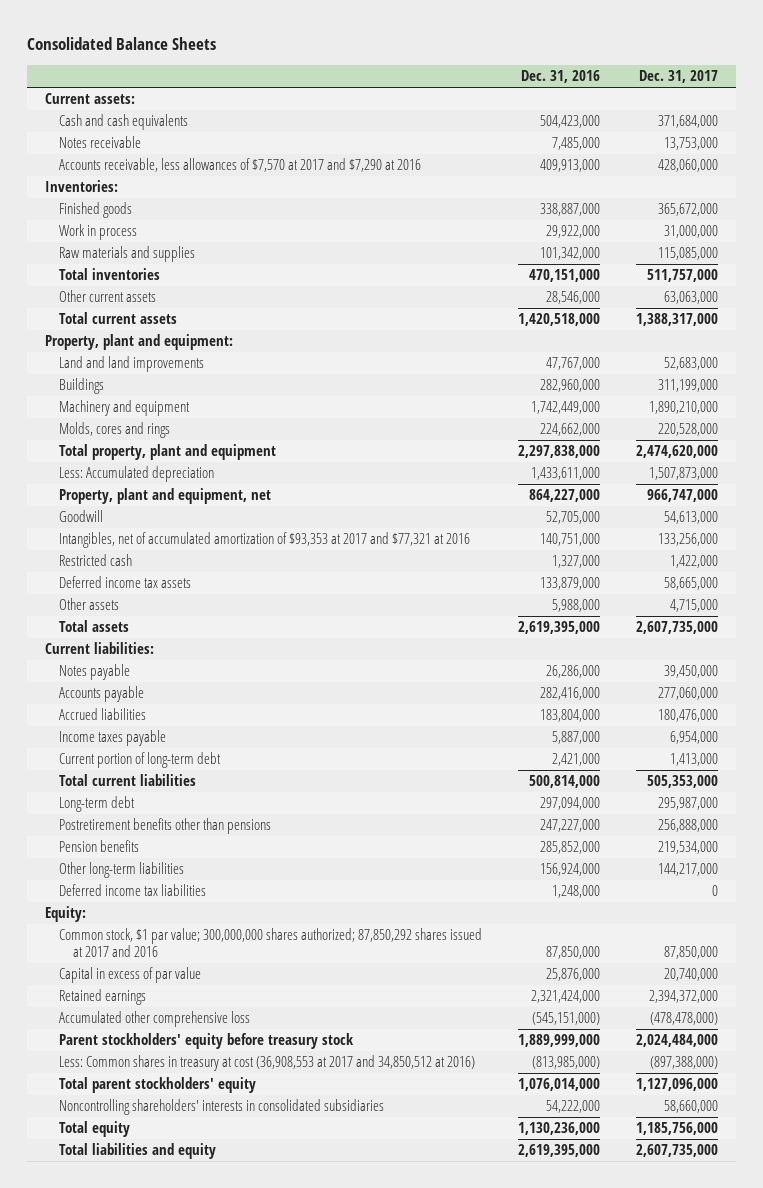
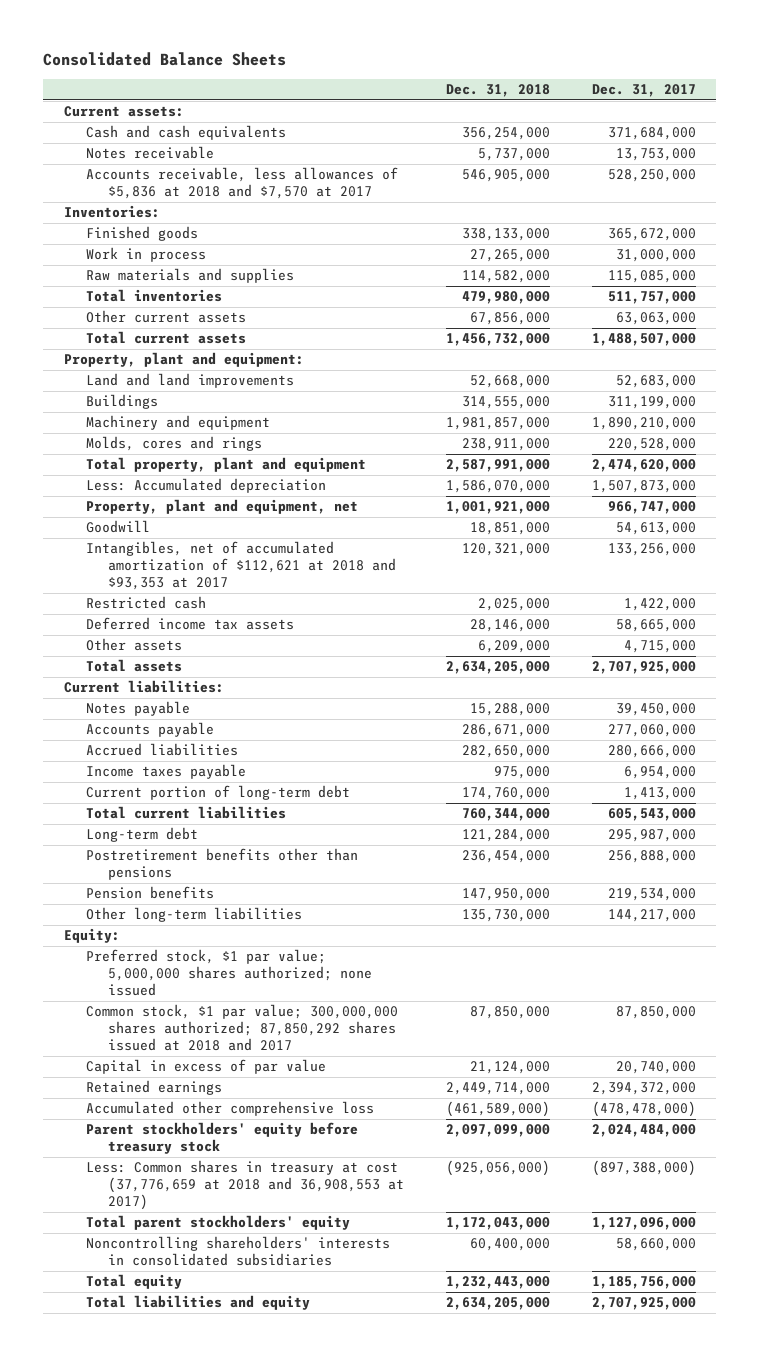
- | Dec. 31, 2016 | Dec. 31, 2017
+ | Dec. 31, 2018 | Dec. 31, 2017
- Accounts receivable, less allowances of $7,570 at 2017 and $7,290 at 2016 | 409,913,000 | 428,060,000
+ Accounts receivable, less allowances of $5,836 at 2018 and $7,570 at 2017 | 546,905,000 | 528,250,000
- Total current assets | 1,420,518,000 | 1,388,317,000
+ Total current assets | 1,456,732,000 | 1,488,507,000
- Intangibles, net of accumulated amortization of $93,353 at 2017 and $77,321 at 2016 | 140,751,000 | 133,256,000
+ Intangibles, net of accumulated amortization of $112,621 at 2018 and $93,353 at 2017 | 120,321,000 | 133,256,000
- Total assets | 2,619,395,000 | 2,607,735,000
+ Total assets | 2,634,205,000 | 2,707,925,000
- Accrued liabilities | 183,804,000 | 180,476,000
+ Accrued liabilities | 282,650,000 | 280,666,000
- Total current liabilities | 500,814,000 | 505,353,000
+ Total current liabilities | 760,344,000 | 605,543,000
- Deferred income tax liabilities | 1,248,000 | 0
- Common stock, $1 par value; 300,000,000 shares authorized; 87,850,292 shares issued at 2017 and 2016 | 87,850,000 | 87,850,000
+ Preferred stock, $1 par value; 5,000,000 shares authorized; none issued
+ Common stock, $1 par value; 300,000,000 shares authorized; 87,850,292 shares issued at 2018 and 2017 | 87,850,000 | 87,850,000
- Less: Common shares in treasury at cost (36,908,553 at 2017 and 34,850,512 at 2016) | (813,985,000) | (897,388,000)
+ Less: Common shares in treasury at cost (37,776,659 at 2018 and 36,908,553 at 2017) | (925,056,000) | (897,388,000)
- Total liabilities and equity | 2,619,395,000 | 2,607,735,000
+ Total liabilities and equity | 2,634,205,000 | 2,707,925,000

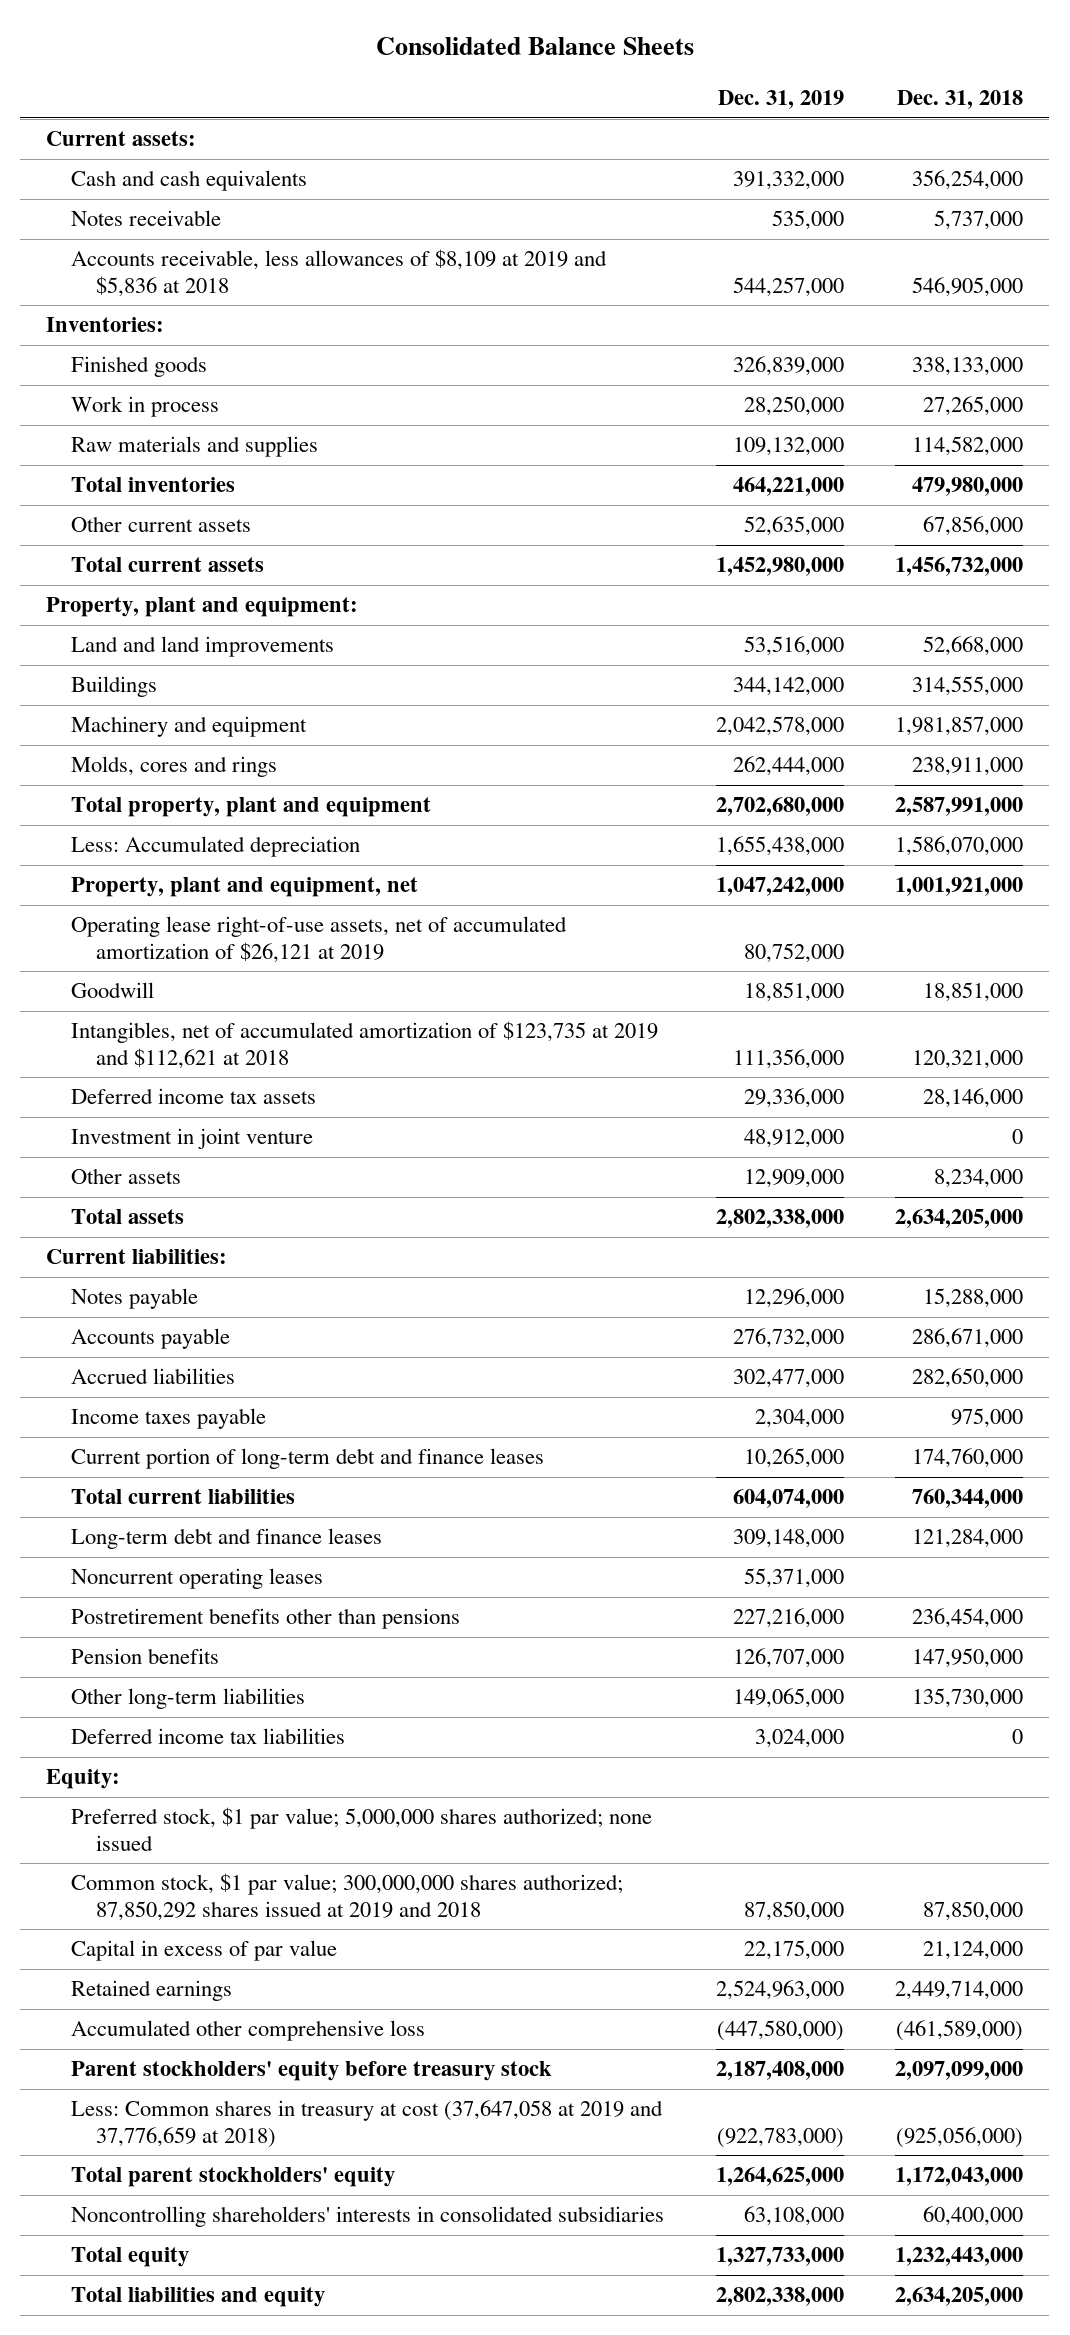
- | Dec. 31, 2018 | Dec. 31, 2017
+ | Dec. 31, 2019 | Dec. 31, 2018
- Accounts receivable, less allowances of $5,836 at 2018 and $7,570 at 2017 | 546,905,000 | 528,250,000
+ Accounts receivable, less allowances of $8,109 at 2019 and $5,836 at 2018 | 544,257,000 | 546,905,000
+ Operating lease right-of-use assets, net of accumulated amortization of $26,121 at 2019 | 80,752,000 |
- Intangibles, net of accumulated amortization of $112,621 at 2018 and $93,353 at 2017 | 120,321,000 | 133,256,000
- Restricted cash | 2,025,000 | 1,422,000
+ Intangibles, net of accumulated amortization of $123,735 at 2019 and $112,621 at 2018 | 111,356,000 | 120,321,000
- Other assets | 6,209,000 | 4,715,000
+ Investment in joint venture | 48,912,000 | 0
+ Other assets | 12,909,000 | 8,234,000
- Current portion of long-term debt | 174,760,000 | 1,413,000
+ Current portion of long-term debt and finance leases | 10,265,000 | 174,760,000
- Long-term debt | 121,284,000 | 295,987,000
+ Long-term debt and finance leases | 309,148,000 | 121,284,000
+ Noncurrent operating leases | 55,371,000 |
+ Deferred income tax liabilities | 3,024,000 | 0
- Common stock, $1 par value; 300,000,000 shares authorized; 87,850,292 shares issued at 2018 and 2017 | 87,850,000 | 87,850,000
+ Common stock, $1 par value; 300,000,000 shares authorized; 87,850,292 shares issued at 2019 and 2018 | 87,850,000 | 87,850,000
- Less: Common shares in treasury at cost (37,776,659 at 2018 and 36,908,553 at 2017) | (925,056,000) | (897,388,000)
+ Less: Common shares in treasury at cost (37,647,058 at 2019 and 37,776,659 at 2018) | (922,783,000) | (925,056,000)

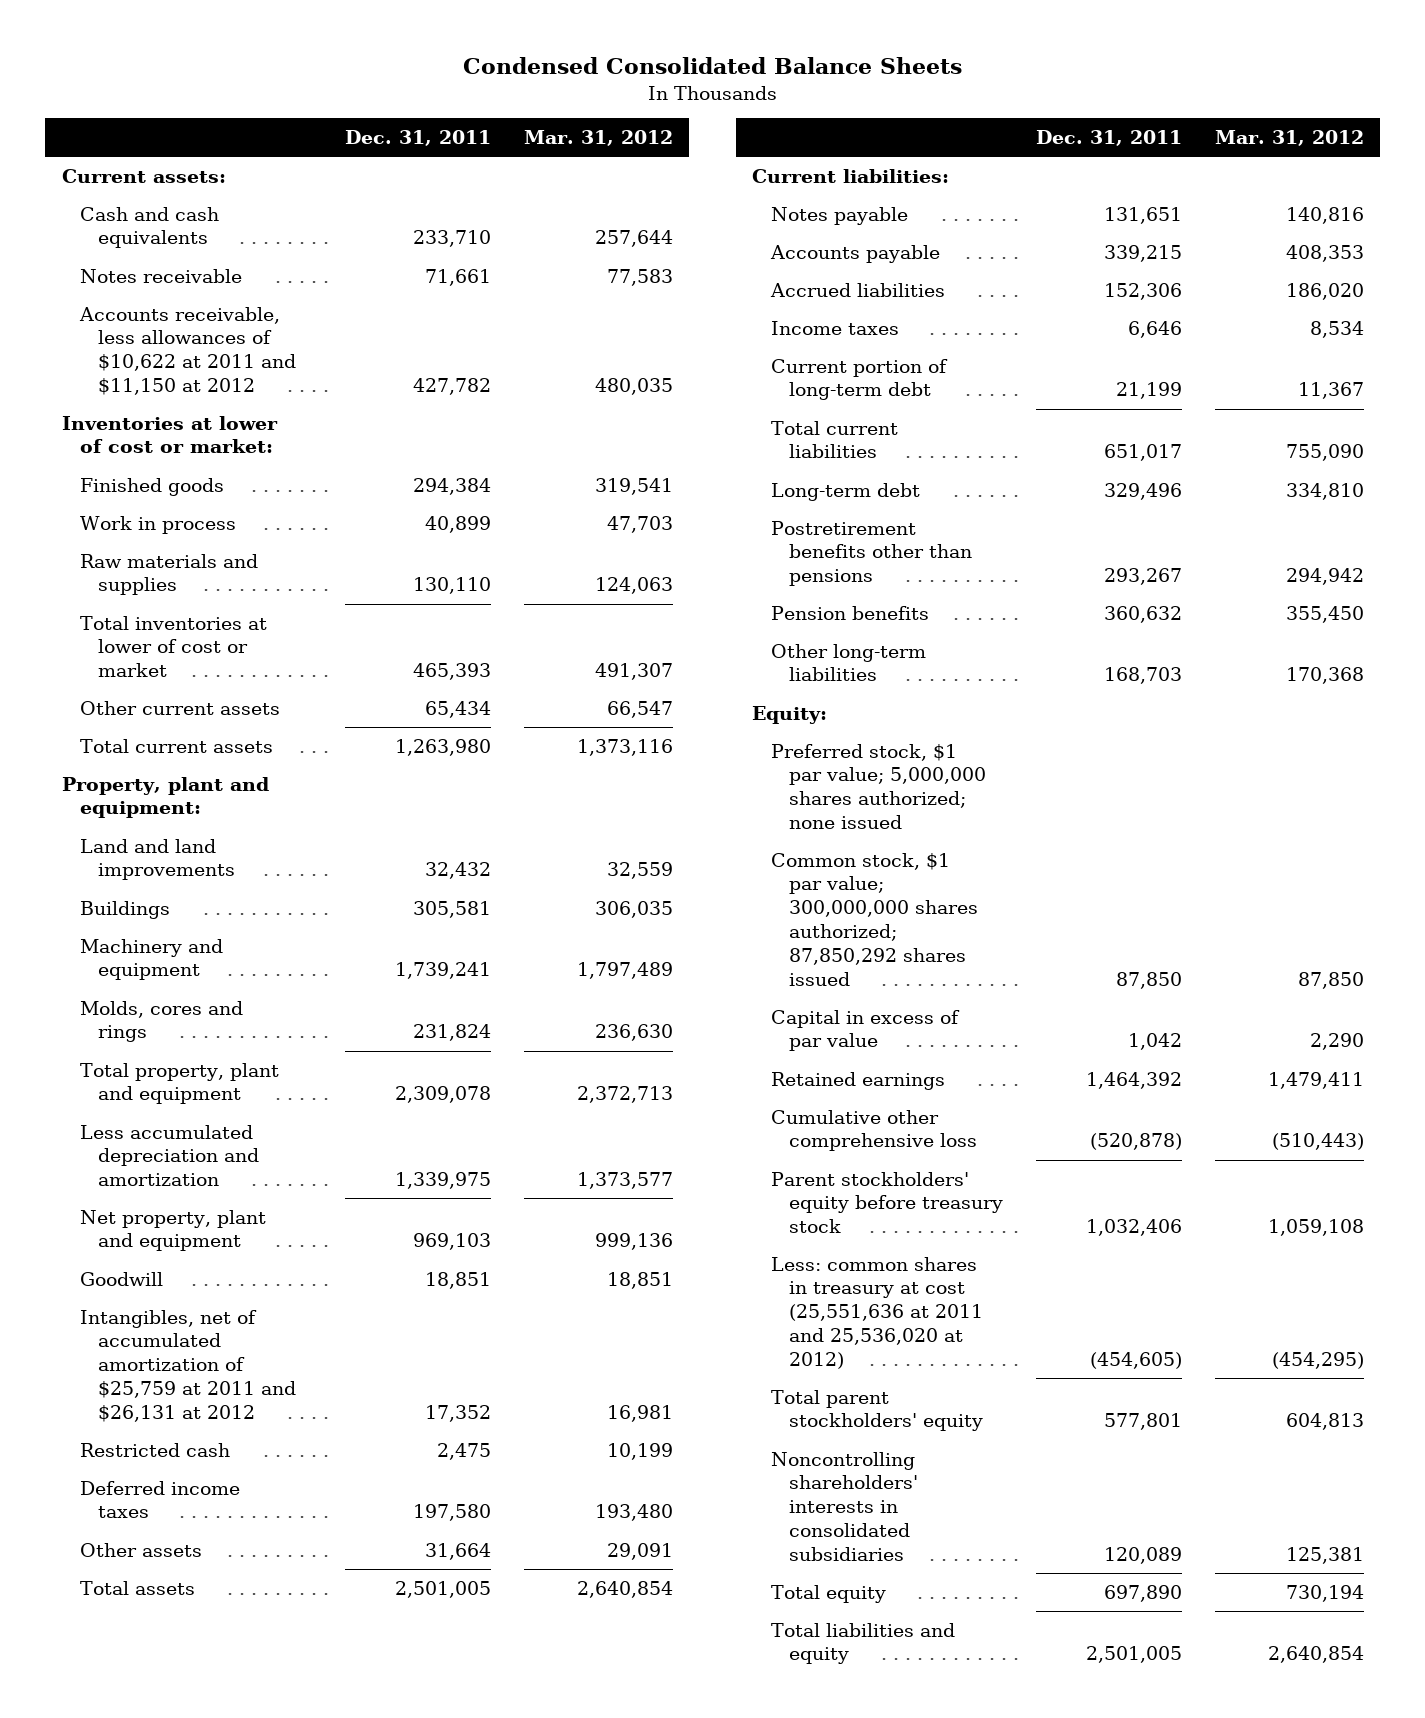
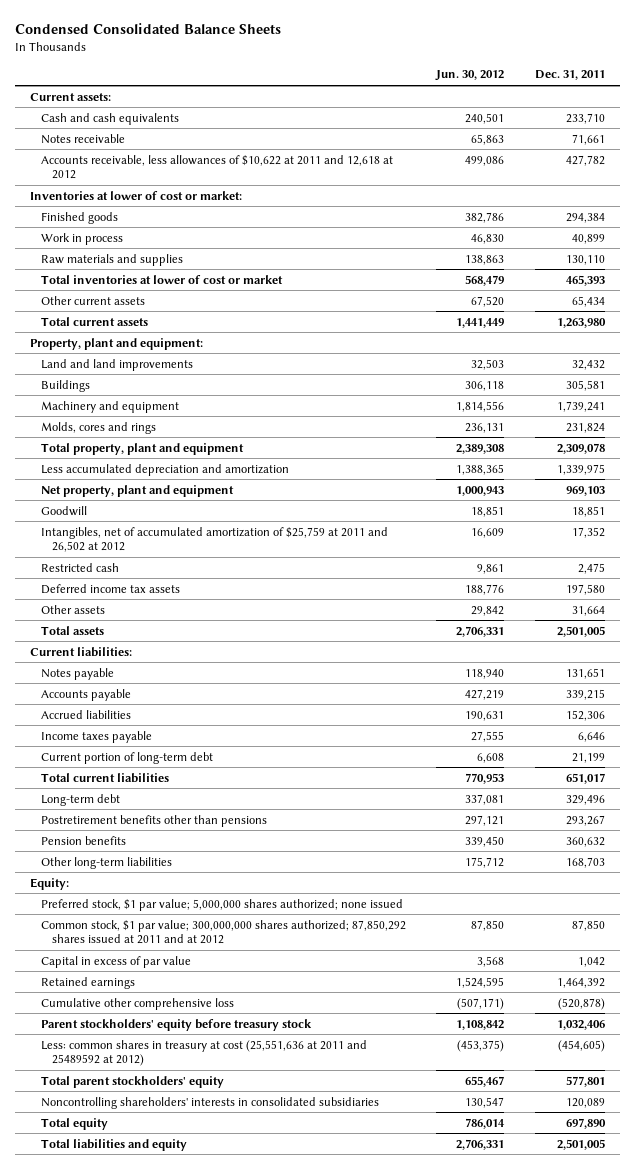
- | Dec. 31, 2011 | Mar. 31, 2012
+ | Jun. 30, 2012 | Dec. 31, 2011
- Accounts receivable, less allowances of $10,622 at 2011 and $11,150 at 2012 | 427,782 | 480,035
+ Accounts receivable, less allowances of $10,622 at 2011 and 12,618 at 2012 | 499,086 | 427,782
- Intangibles, net of accumulated amortization of $25,759 at 2011 and $26,131 at 2012 | 17,352 | 16,981
+ Intangibles, net of accumulated amortization of $25,759 at 2011 and 26,502 at 2012 | 16,609 | 17,352
- Deferred income taxes | 197,580 | 193,480
+ Deferred income tax assets | 188,776 | 197,580
- Income taxes | 6,646 | 8,534
+ Income taxes payable | 27,555 | 6,646
- Common stock, $1 par value; 300,000,000 shares authorized; 87,850,292 shares issued | 87,850 | 87,850
+ Common stock, $1 par value; 300,000,000 shares authorized; 87,850,292 shares issued at 2011 and at 2012 | 87,850 | 87,850
- Less: common shares in treasury at cost (25,551,636 at 2011 and 25,536,020 at 2012) | (454,605) | (454,295)
+ Less: common shares in treasury at cost (25,551,636 at 2011 and 25489592 at 2012) | (453,375) | (454,605)

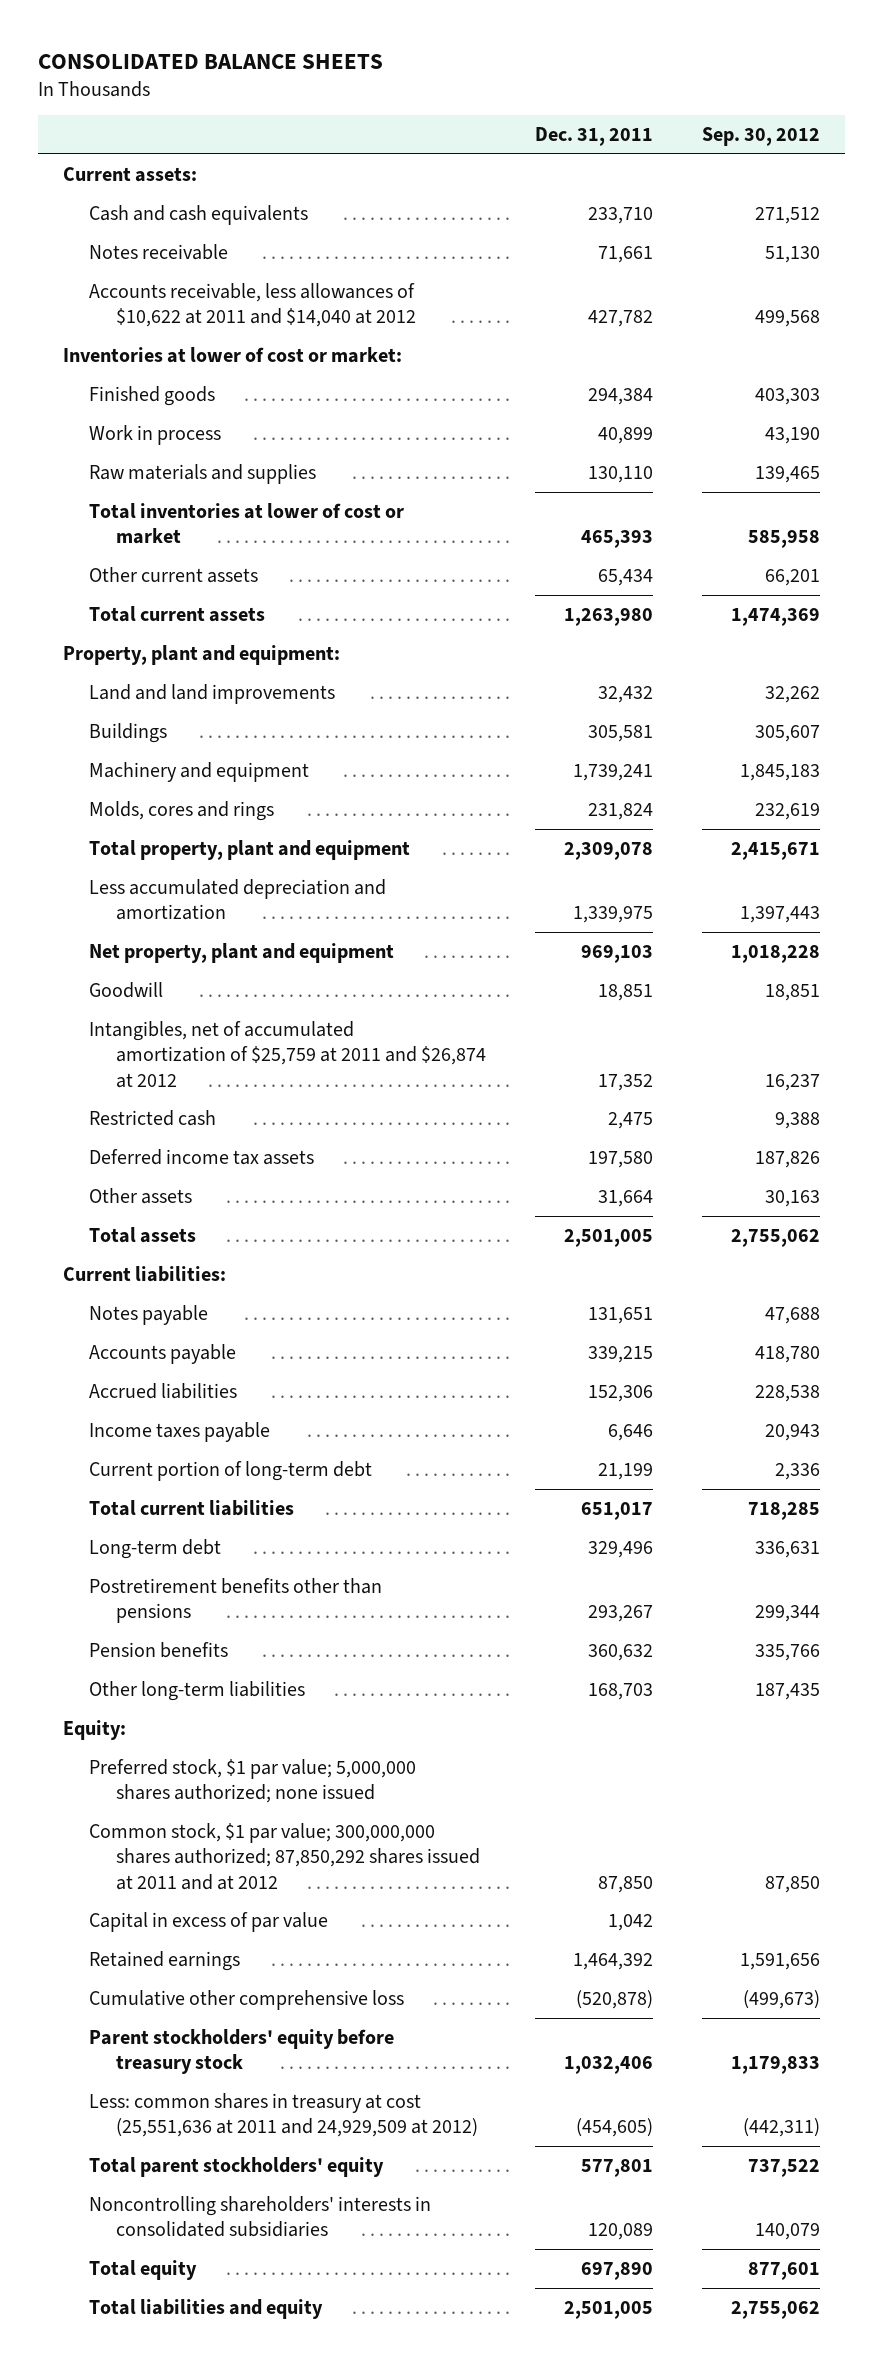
- Condensed Consolidated Balance Sheets
+ CONSOLIDATED BALANCE SHEETS
- | Jun. 30, 2012 | Dec. 31, 2011
+ | Dec. 31, 2011 | Sep. 30, 2012
- Accounts receivable, less allowances of $10,622 at 2011 and 12,618 at 2012 | 499,086 | 427,782
+ Accounts receivable, less allowances of $10,622 at 2011 and $14,040 at 2012 | 427,782 | 499,568
- Intangibles, net of accumulated amortization of $25,759 at 2011 and 26,502 at 2012 | 16,609 | 17,352
+ Intangibles, net of accumulated amortization of $25,759 at 2011 and $26,874 at 2012 | 17,352 | 16,237
- Less: common shares in treasury at cost (25,551,636 at 2011 and 25489592 at 2012) | (453,375) | (454,605)
+ Less: common shares in treasury at cost (25,551,636 at 2011 and 24,929,509 at 2012) | (454,605) | (442,311)

